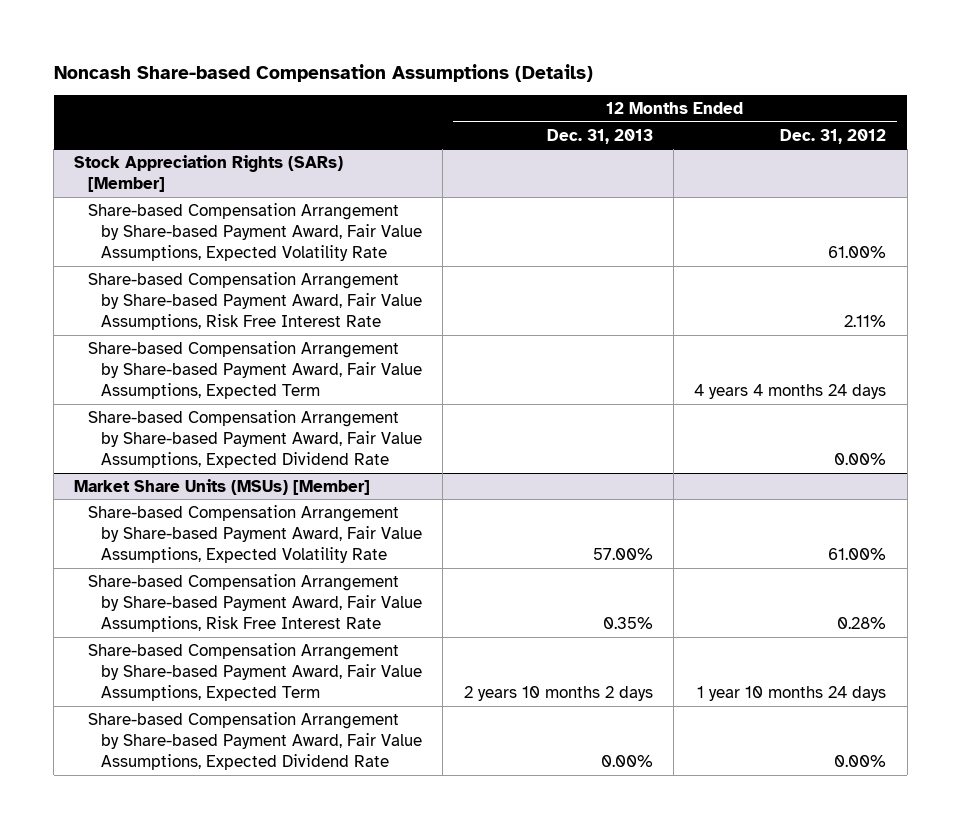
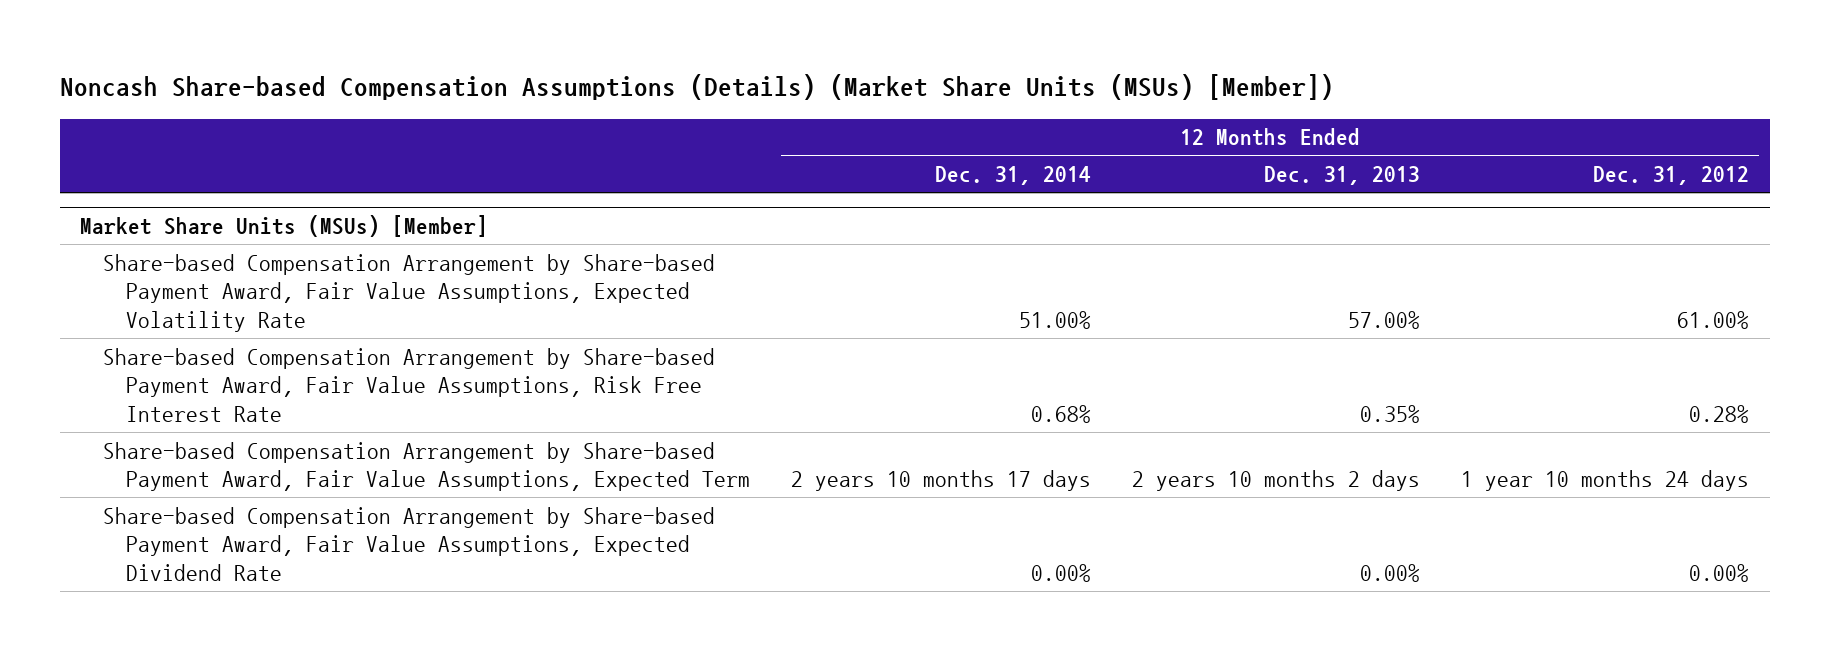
- Noncash Share-based Compensation Assumptions (Details)
+ Noncash Share-based Compensation Assumptions (Details) (Market Share Units (MSUs) [Member])
- | 12 Months Ended Dec. 31, 2013 | 12 Months Ended Dec. 31, 2012
+ | 12 Months Ended Dec. 31, 2014 | 12 Months Ended Dec. 31, 2013 | 12 Months Ended Dec. 31, 2012
- Stock Appreciation Rights (SARs) [Member]
- Share-based Compensation Arrangement by Share-based Payment Award, Fair Value Assumptions, Expected Volatility Rate | | 61.00%
- Share-based Compensation Arrangement by Share-based Payment Award, Fair Value Assumptions, Risk Free Interest Rate | | 2.11%
- Share-based Compensation Arrangement by Share-based Payment Award, Fair Value Assumptions, Expected Term | | 4 years 4 months 24 days
- Share-based Compensation Arrangement by Share-based Payment Award, Fair Value Assumptions, Expected Dividend Rate | | 0.00%

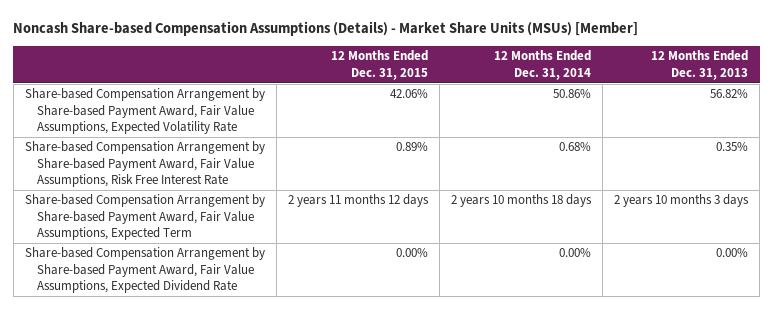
- Noncash Share-based Compensation Assumptions (Details) (Market Share Units (MSUs) [Member])
+ Noncash Share-based Compensation Assumptions (Details) - Market Share Units (MSUs) [Member]
- | 12 Months Ended Dec. 31, 2014 | 12 Months Ended Dec. 31, 2013 | 12 Months Ended Dec. 31, 2012
+ | 12 Months Ended Dec. 31, 2015 | 12 Months Ended Dec. 31, 2014 | 12 Months Ended Dec. 31, 2013
- Market Share Units (MSUs) [Member]
- Share-based Compensation Arrangement by Share-based Payment Award, Fair Value Assumptions, Expected Volatility Rate | 51.00% | 57.00% | 61.00%
+ Share-based Compensation Arrangement by Share-based Payment Award, Fair Value Assumptions, Expected Volatility Rate | 42.06% | 50.86% | 56.82%
- Share-based Compensation Arrangement by Share-based Payment Award, Fair Value Assumptions, Expected Term | 2 years 10 months 17 days | 2 years 10 months 2 days | 1 year 10 months 24 days
+ Share-based Compensation Arrangement by Share-based Payment Award, Fair Value Assumptions, Expected Term | 2 years 11 months 12 days | 2 years 10 months 18 days | 2 years 10 months 3 days

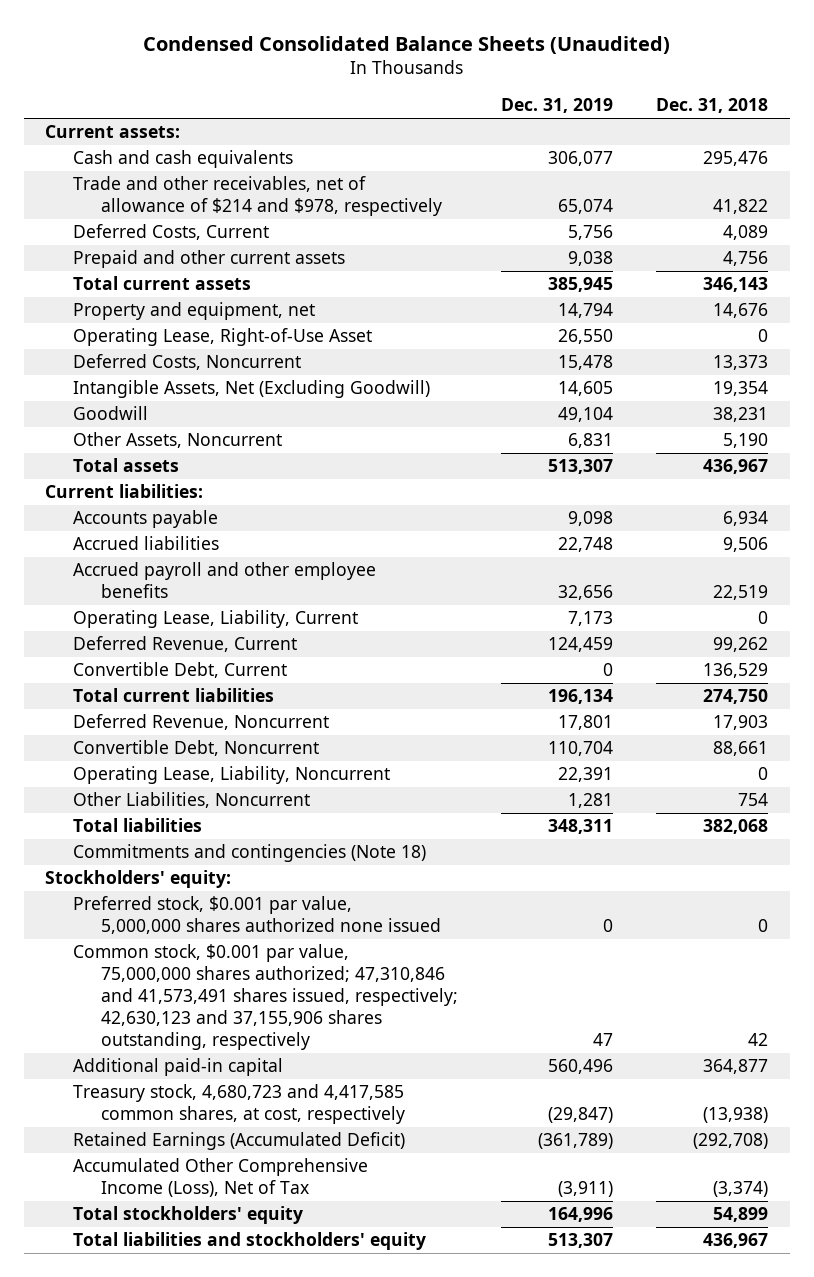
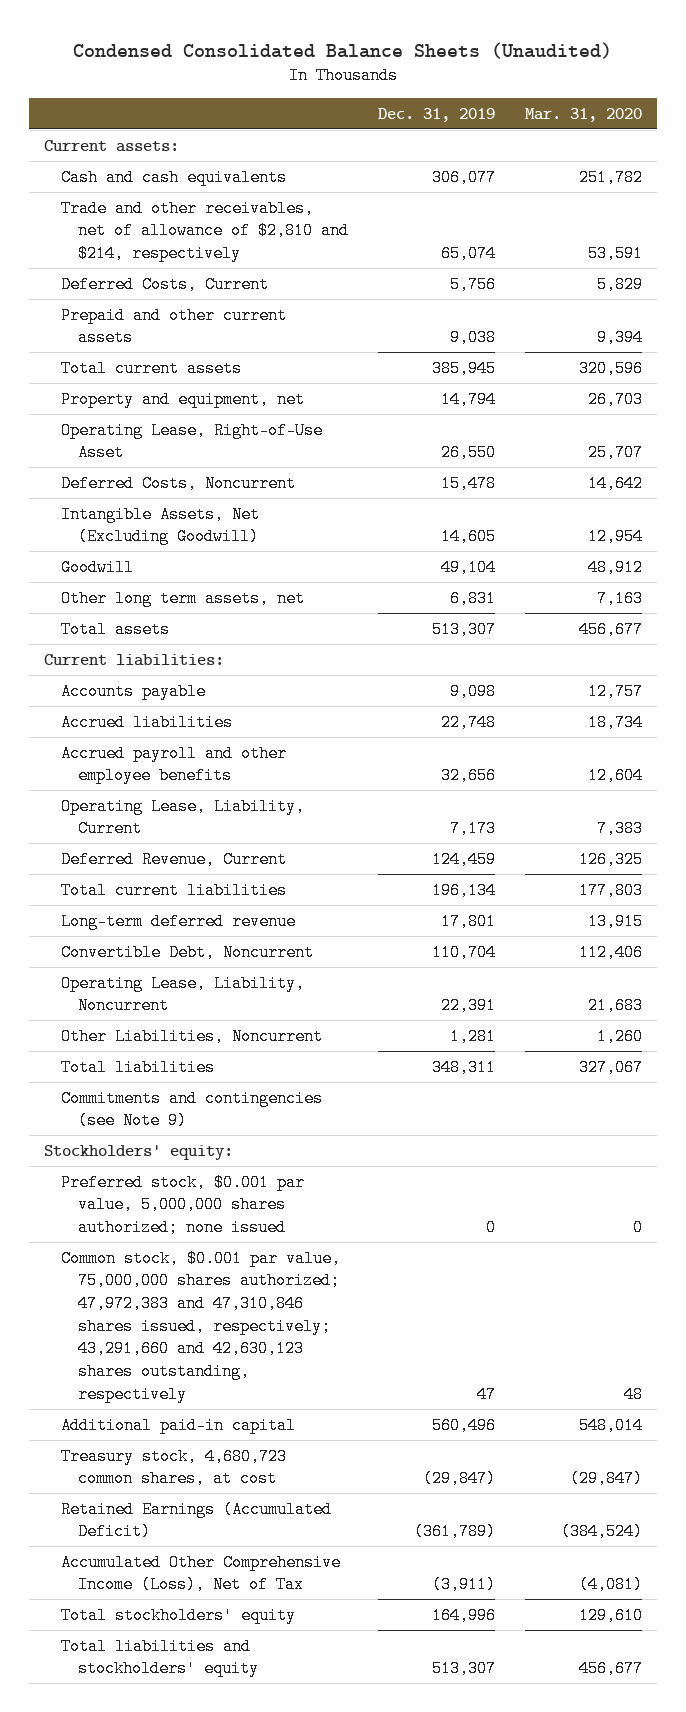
- | Dec. 31, 2019 | Dec. 31, 2018
+ | Dec. 31, 2019 | Mar. 31, 2020
- Trade and other receivables, net of allowance of $214 and $978, respectively | 65,074 | 41,822
+ Trade and other receivables, net of allowance of $2,810 and $214, respectively | 65,074 | 53,591
- Other Assets, Noncurrent | 6,831 | 5,190
+ Other long term assets, net | 6,831 | 7,163
- Convertible Debt, Current | 0 | 136,529
- Deferred Revenue, Noncurrent | 17,801 | 17,903
+ Long-term deferred revenue | 17,801 | 13,915
- Commitments and contingencies (Note 18)
+ Commitments and contingencies (see Note 9)
- Preferred stock, $0.001 par value, 5,000,000 shares authorized none issued | 0 | 0
- Common stock, $0.001 par value, 75,000,000 shares authorized; 47,310,846 and 41,573,491 shares issued, respectively; 42,630,123 and 37,155,906 shares outstanding, respectively | 47 | 42
+ Preferred stock, $0.001 par value, 5,000,000 shares authorized; none issued | 0 | 0
+ Common stock, $0.001 par value, 75,000,000 shares authorized; 47,972,383 and 47,310,846 shares issued, respectively; 43,291,660 and 42,630,123 shares outstanding, respectively | 47 | 48
- Treasury stock, 4,680,723 and 4,417,585 common shares, at cost, respectively | (29,847) | (13,938)
+ Treasury stock, 4,680,723 common shares, at cost | (29,847) | (29,847)

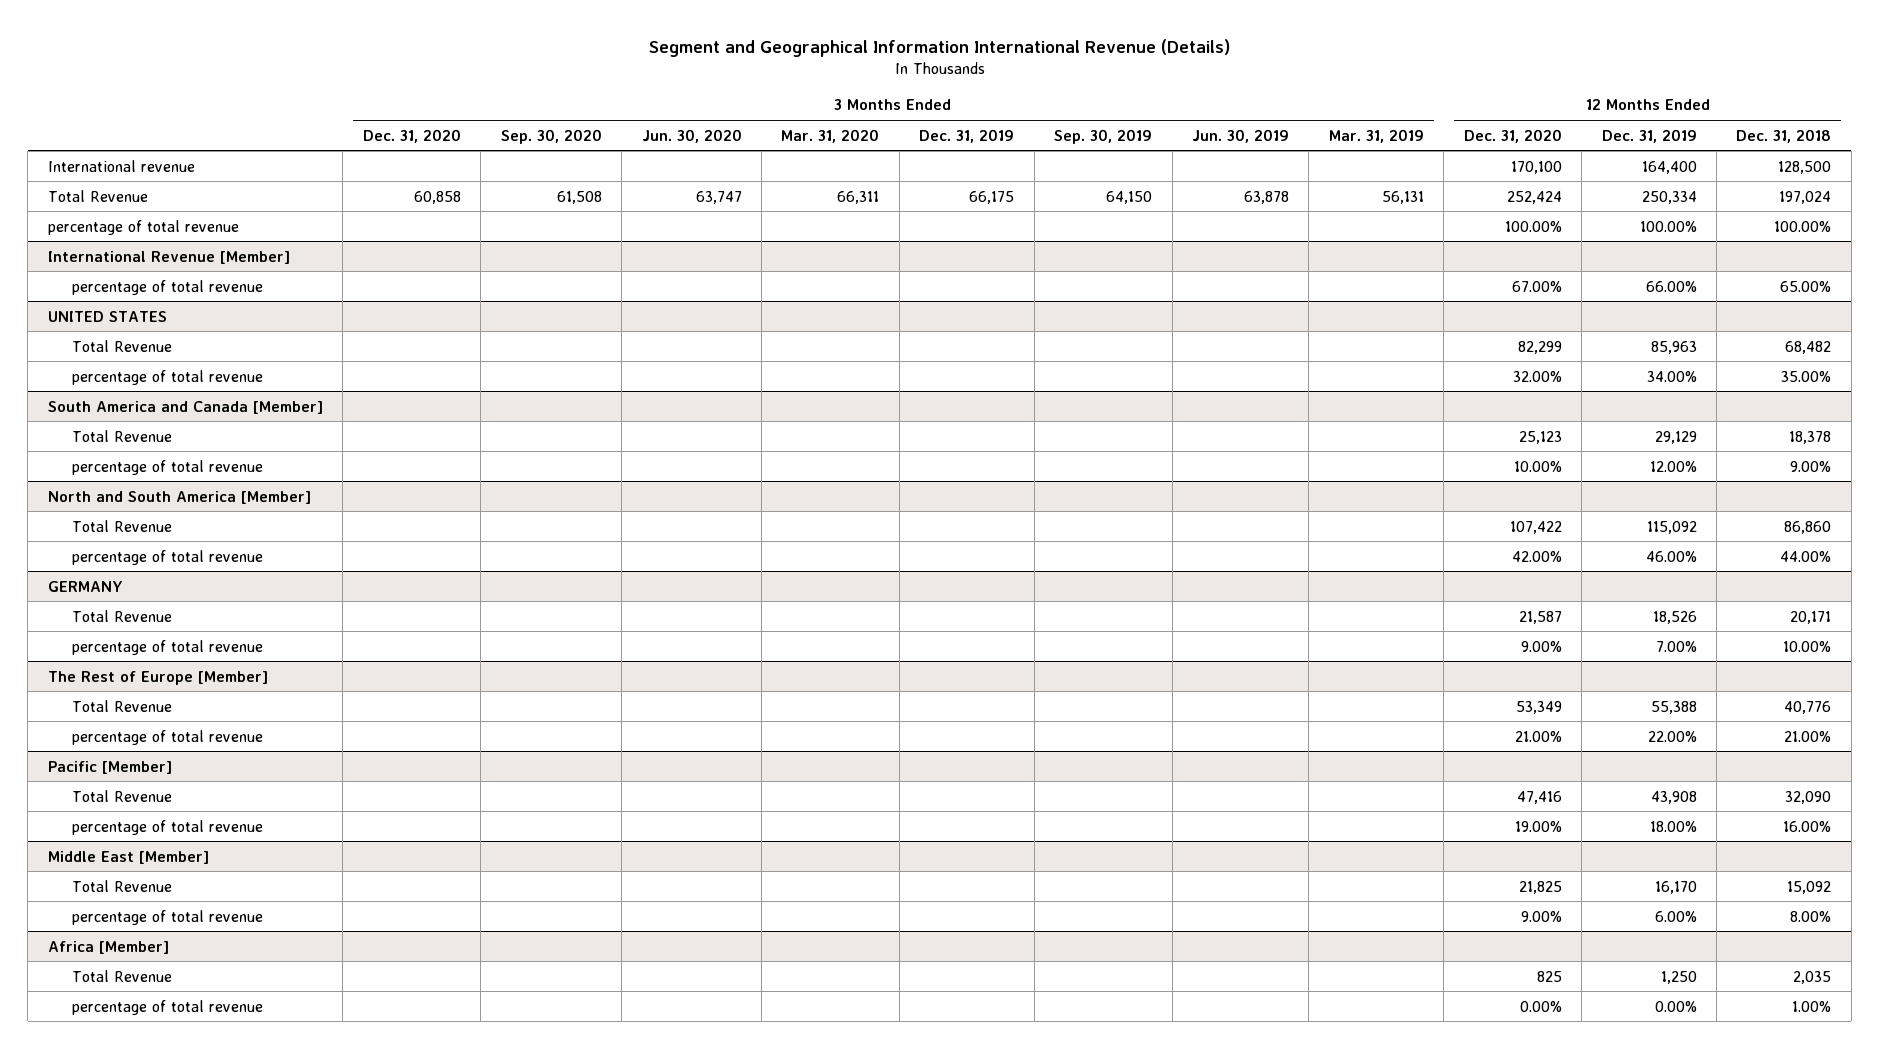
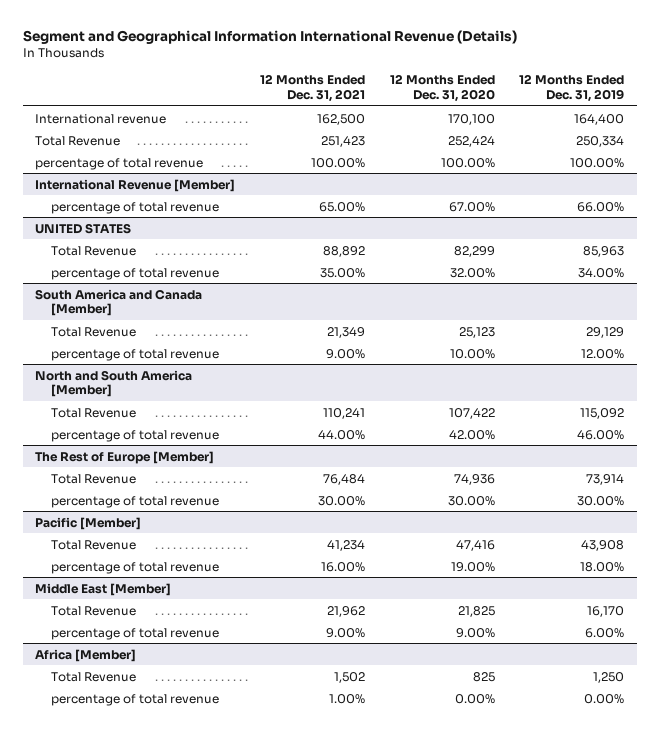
- | 3 Months Ended Dec. 31, 2020 | 3 Months Ended Sep. 30, 2020 | 3 Months Ended Jun. 30, 2020 | 3 Months Ended Mar. 31, 2020 | 3 Months Ended Dec. 31, 2019 | 3 Months Ended Sep. 30, 2019 | 3 Months Ended Jun. 30, 2019 | 3 Months Ended Mar. 31, 2019 | 12 Months Ended Dec. 31, 2020 | 12 Months Ended Dec. 31, 2019 | 12 Months Ended Dec. 31, 2018
+ | 12 Months Ended Dec. 31, 2021 | 12 Months Ended Dec. 31, 2020 | 12 Months Ended Dec. 31, 2019
- GERMANY
- Total Revenue | | | | | | | | | 21,587 | 18,526 | 20,171
- percentage of total revenue | | | | | | | | | 9.00% | 7.00% | 10.00%
@ The Rest of Europe [Member]
- Total Revenue | | | | | | | | | 53,349 | 55,388 | 40,776
- percentage of total revenue | | | | | | | | | 21.00% | 22.00% | 21.00%
+ Total Revenue | 76,484 | 74,936 | 73,914
+ percentage of total revenue | 30.00% | 30.00% | 30.00%

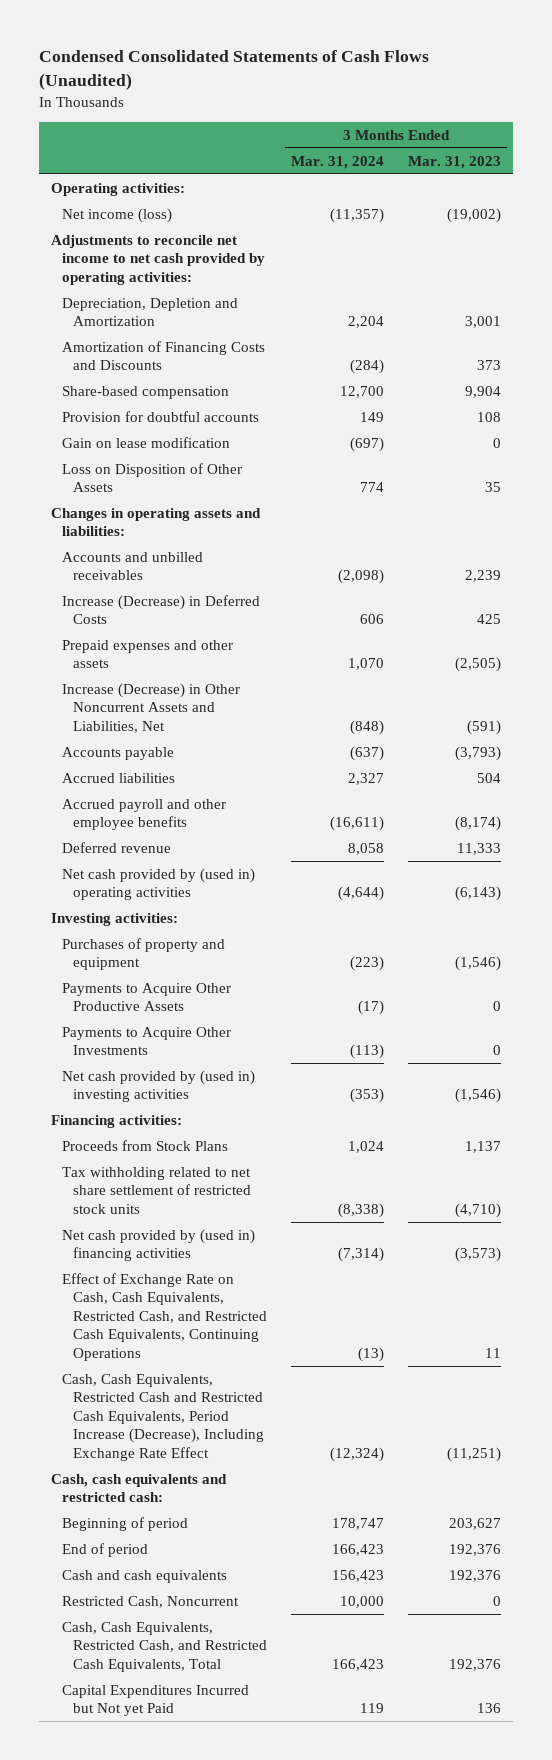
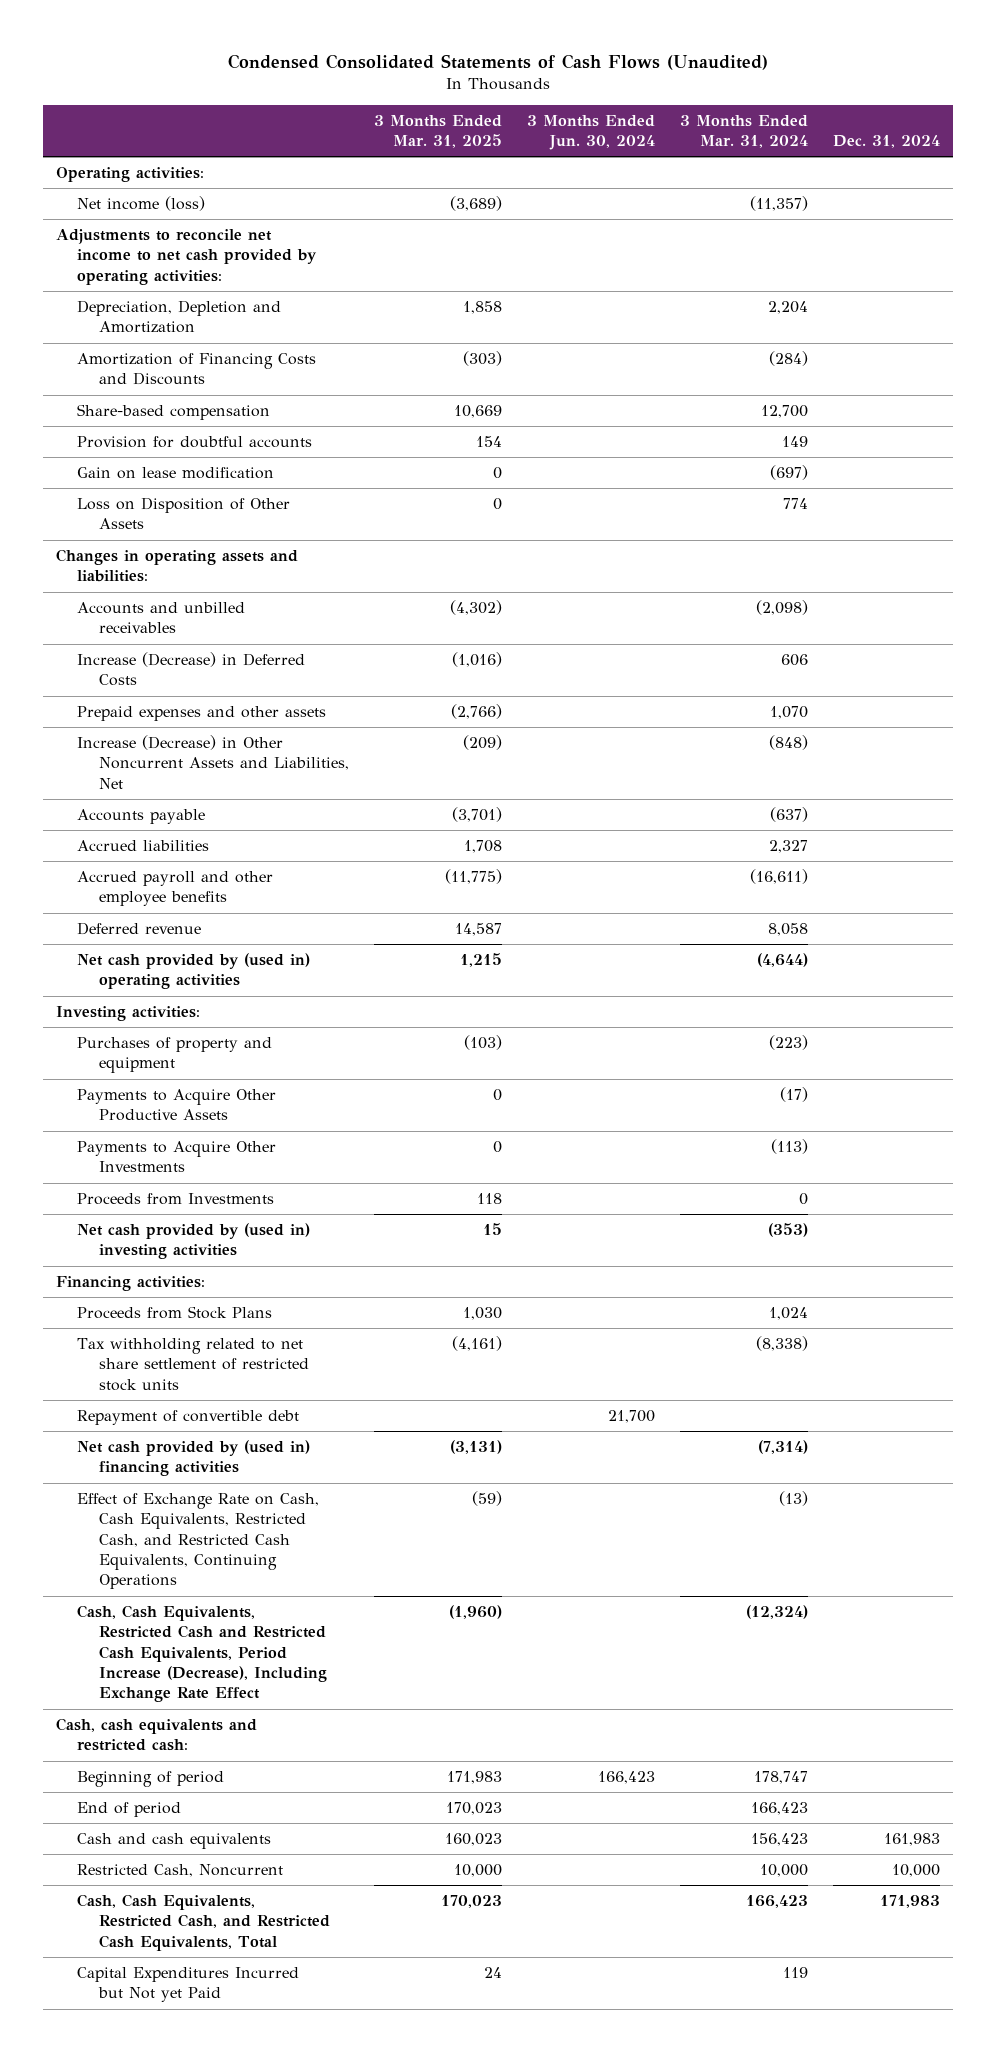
- | 3 Months Ended Mar. 31, 2024 | 3 Months Ended Mar. 31, 2023
+ | 3 Months Ended Mar. 31, 2025 | 3 Months Ended Jun. 30, 2024 | 3 Months Ended Mar. 31, 2024 | Dec. 31, 2024
+ Proceeds from Investments | 118 | | 0 |
+ Repayment of convertible debt | | 21,700 | |

